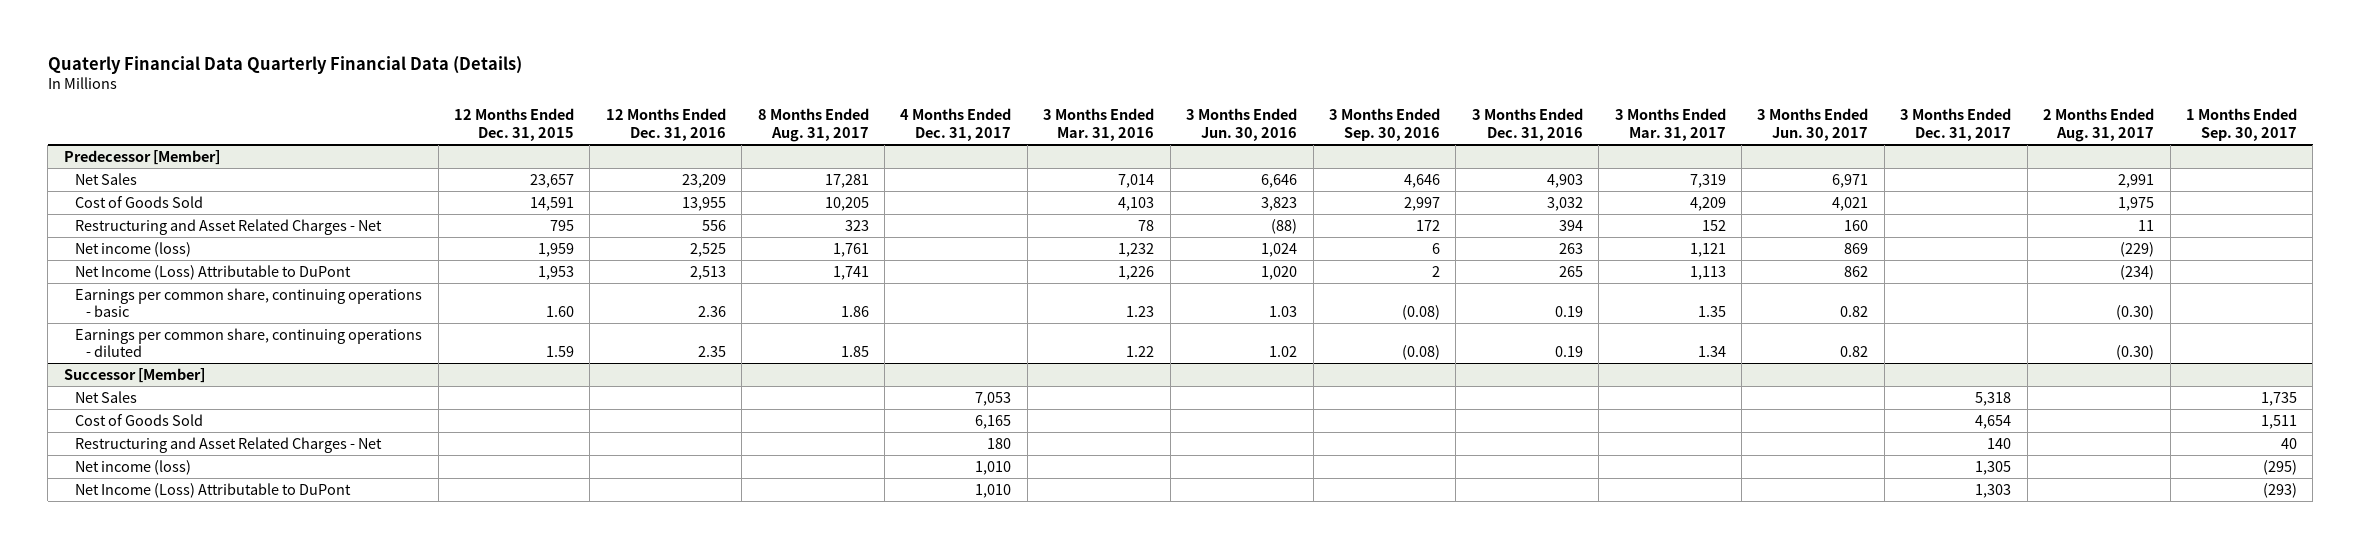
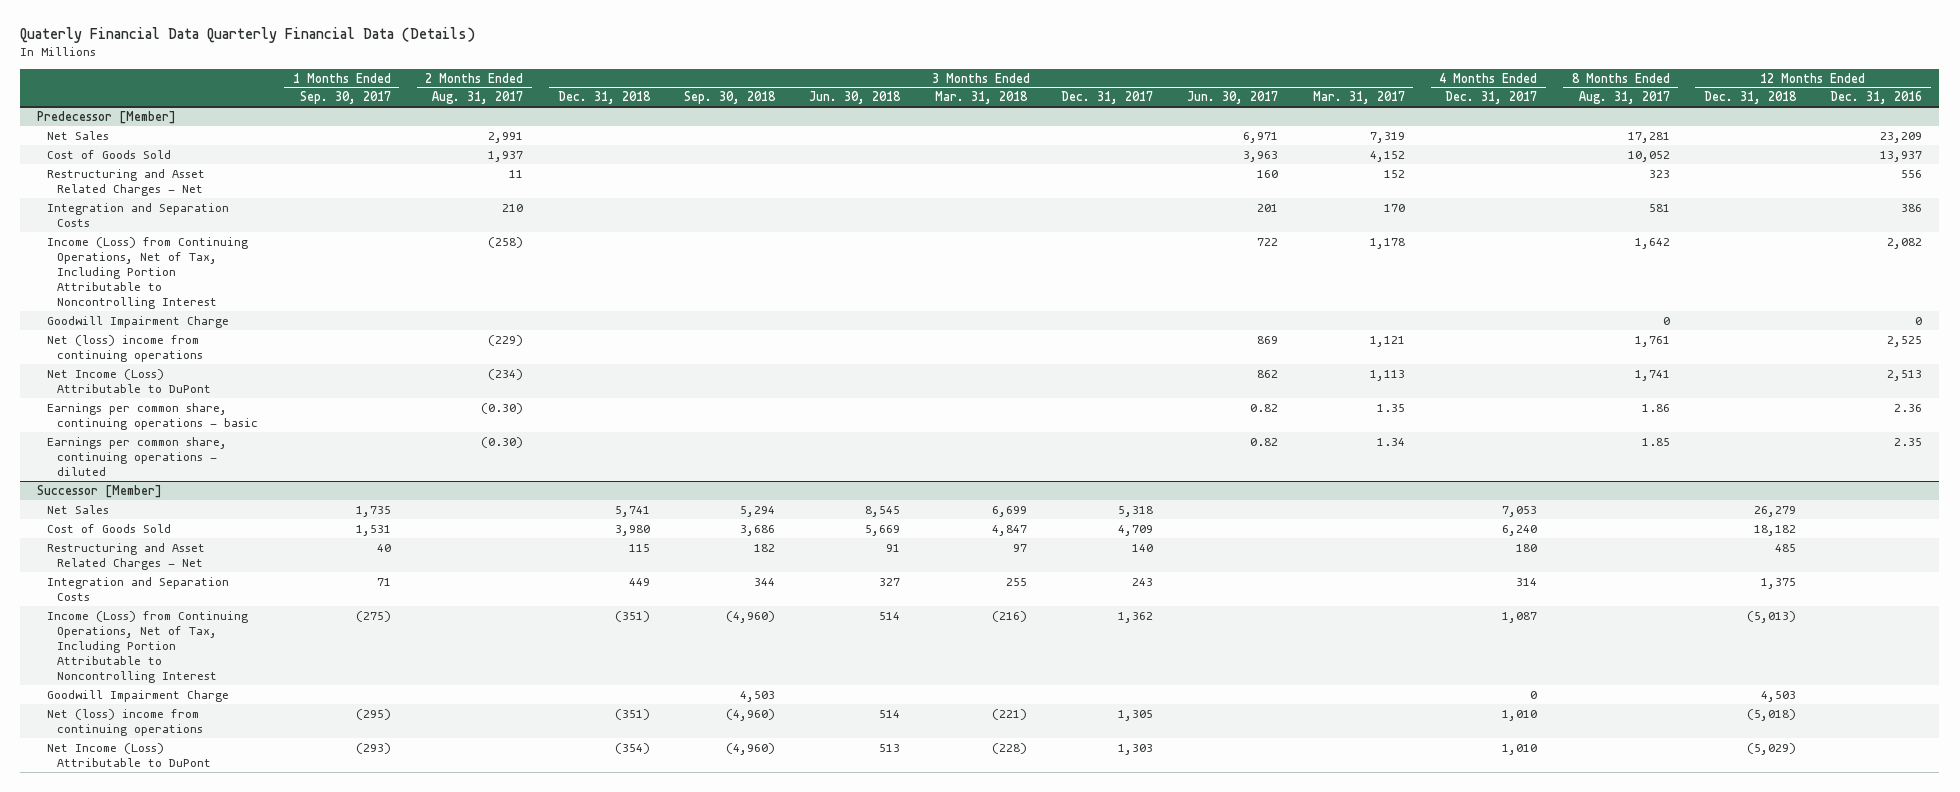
- | 12 Months Ended Dec. 31, 2015 | 12 Months Ended Dec. 31, 2016 | 8 Months Ended Aug. 31, 2017 | 4 Months Ended Dec. 31, 2017 | 3 Months Ended Mar. 31, 2016 | 3 Months Ended Jun. 30, 2016 | 3 Months Ended Sep. 30, 2016 | 3 Months Ended Dec. 31, 2016 | 3 Months Ended Mar. 31, 2017 | 3 Months Ended Jun. 30, 2017 | 3 Months Ended Dec. 31, 2017 | 2 Months Ended Aug. 31, 2017 | 1 Months Ended Sep. 30, 2017
+ | 1 Months Ended Sep. 30, 2017 | 2 Months Ended Aug. 31, 2017 | 3 Months Ended Dec. 31, 2018 | 3 Months Ended Sep. 30, 2018 | 3 Months Ended Jun. 30, 2018 | 3 Months Ended Mar. 31, 2018 | 3 Months Ended Dec. 31, 2017 | 3 Months Ended Jun. 30, 2017 | 3 Months Ended Mar. 31, 2017 | 4 Months Ended Dec. 31, 2017 | 8 Months Ended Aug. 31, 2017 | 12 Months Ended Dec. 31, 2018 | 12 Months Ended Dec. 31, 2016
@ Predecessor [Member]
- Cost of Goods Sold | 14,591 | 13,955 | 10,205 | | 4,103 | 3,823 | 2,997 | 3,032 | 4,209 | 4,021 | | 1,975 |
+ Cost of Goods Sold | | 1,937 | | | | | | 3,963 | 4,152 | | 10,052 | | 13,937
- Net income (loss) | 1,959 | 2,525 | 1,761 | | 1,232 | 1,024 | 6 | 263 | 1,121 | 869 | | (229) |
+ Integration and Separation Costs | | 210 | | | | | | 201 | 170 | | 581 | | 386
+ Income (Loss) from Continuing Operations, Net of Tax, Including Portion Attributable to Noncontrolling Interest | | (258) | | | | | | 722 | 1,178 | | 1,642 | | 2,082
+ Goodwill Impairment Charge | | | | | | | | | | | 0 | | 0
+ Net (loss) income from continuing operations | | (229) | | | | | | 869 | 1,121 | | 1,761 | | 2,525
@ Successor [Member]
- Cost of Goods Sold | | | | 6,165 | | | | | | | 4,654 | | 1,511
+ Cost of Goods Sold | 1,531 | | 3,980 | 3,686 | 5,669 | 4,847 | 4,709 | | | 6,240 | | 18,182 |
- Net income (loss) | | | | 1,010 | | | | | | | 1,305 | | (295)
+ Integration and Separation Costs | 71 | | 449 | 344 | 327 | 255 | 243 | | | 314 | | 1,375 |
+ Income (Loss) from Continuing Operations, Net of Tax, Including Portion Attributable to Noncontrolling Interest | (275) | | (351) | (4,960) | 514 | (216) | 1,362 | | | 1,087 | | (5,013) |
+ Goodwill Impairment Charge | | | | 4,503 | | | | | | 0 | | 4,503 |
+ Net (loss) income from continuing operations | (295) | | (351) | (4,960) | 514 | (221) | 1,305 | | | 1,010 | | (5,018) |

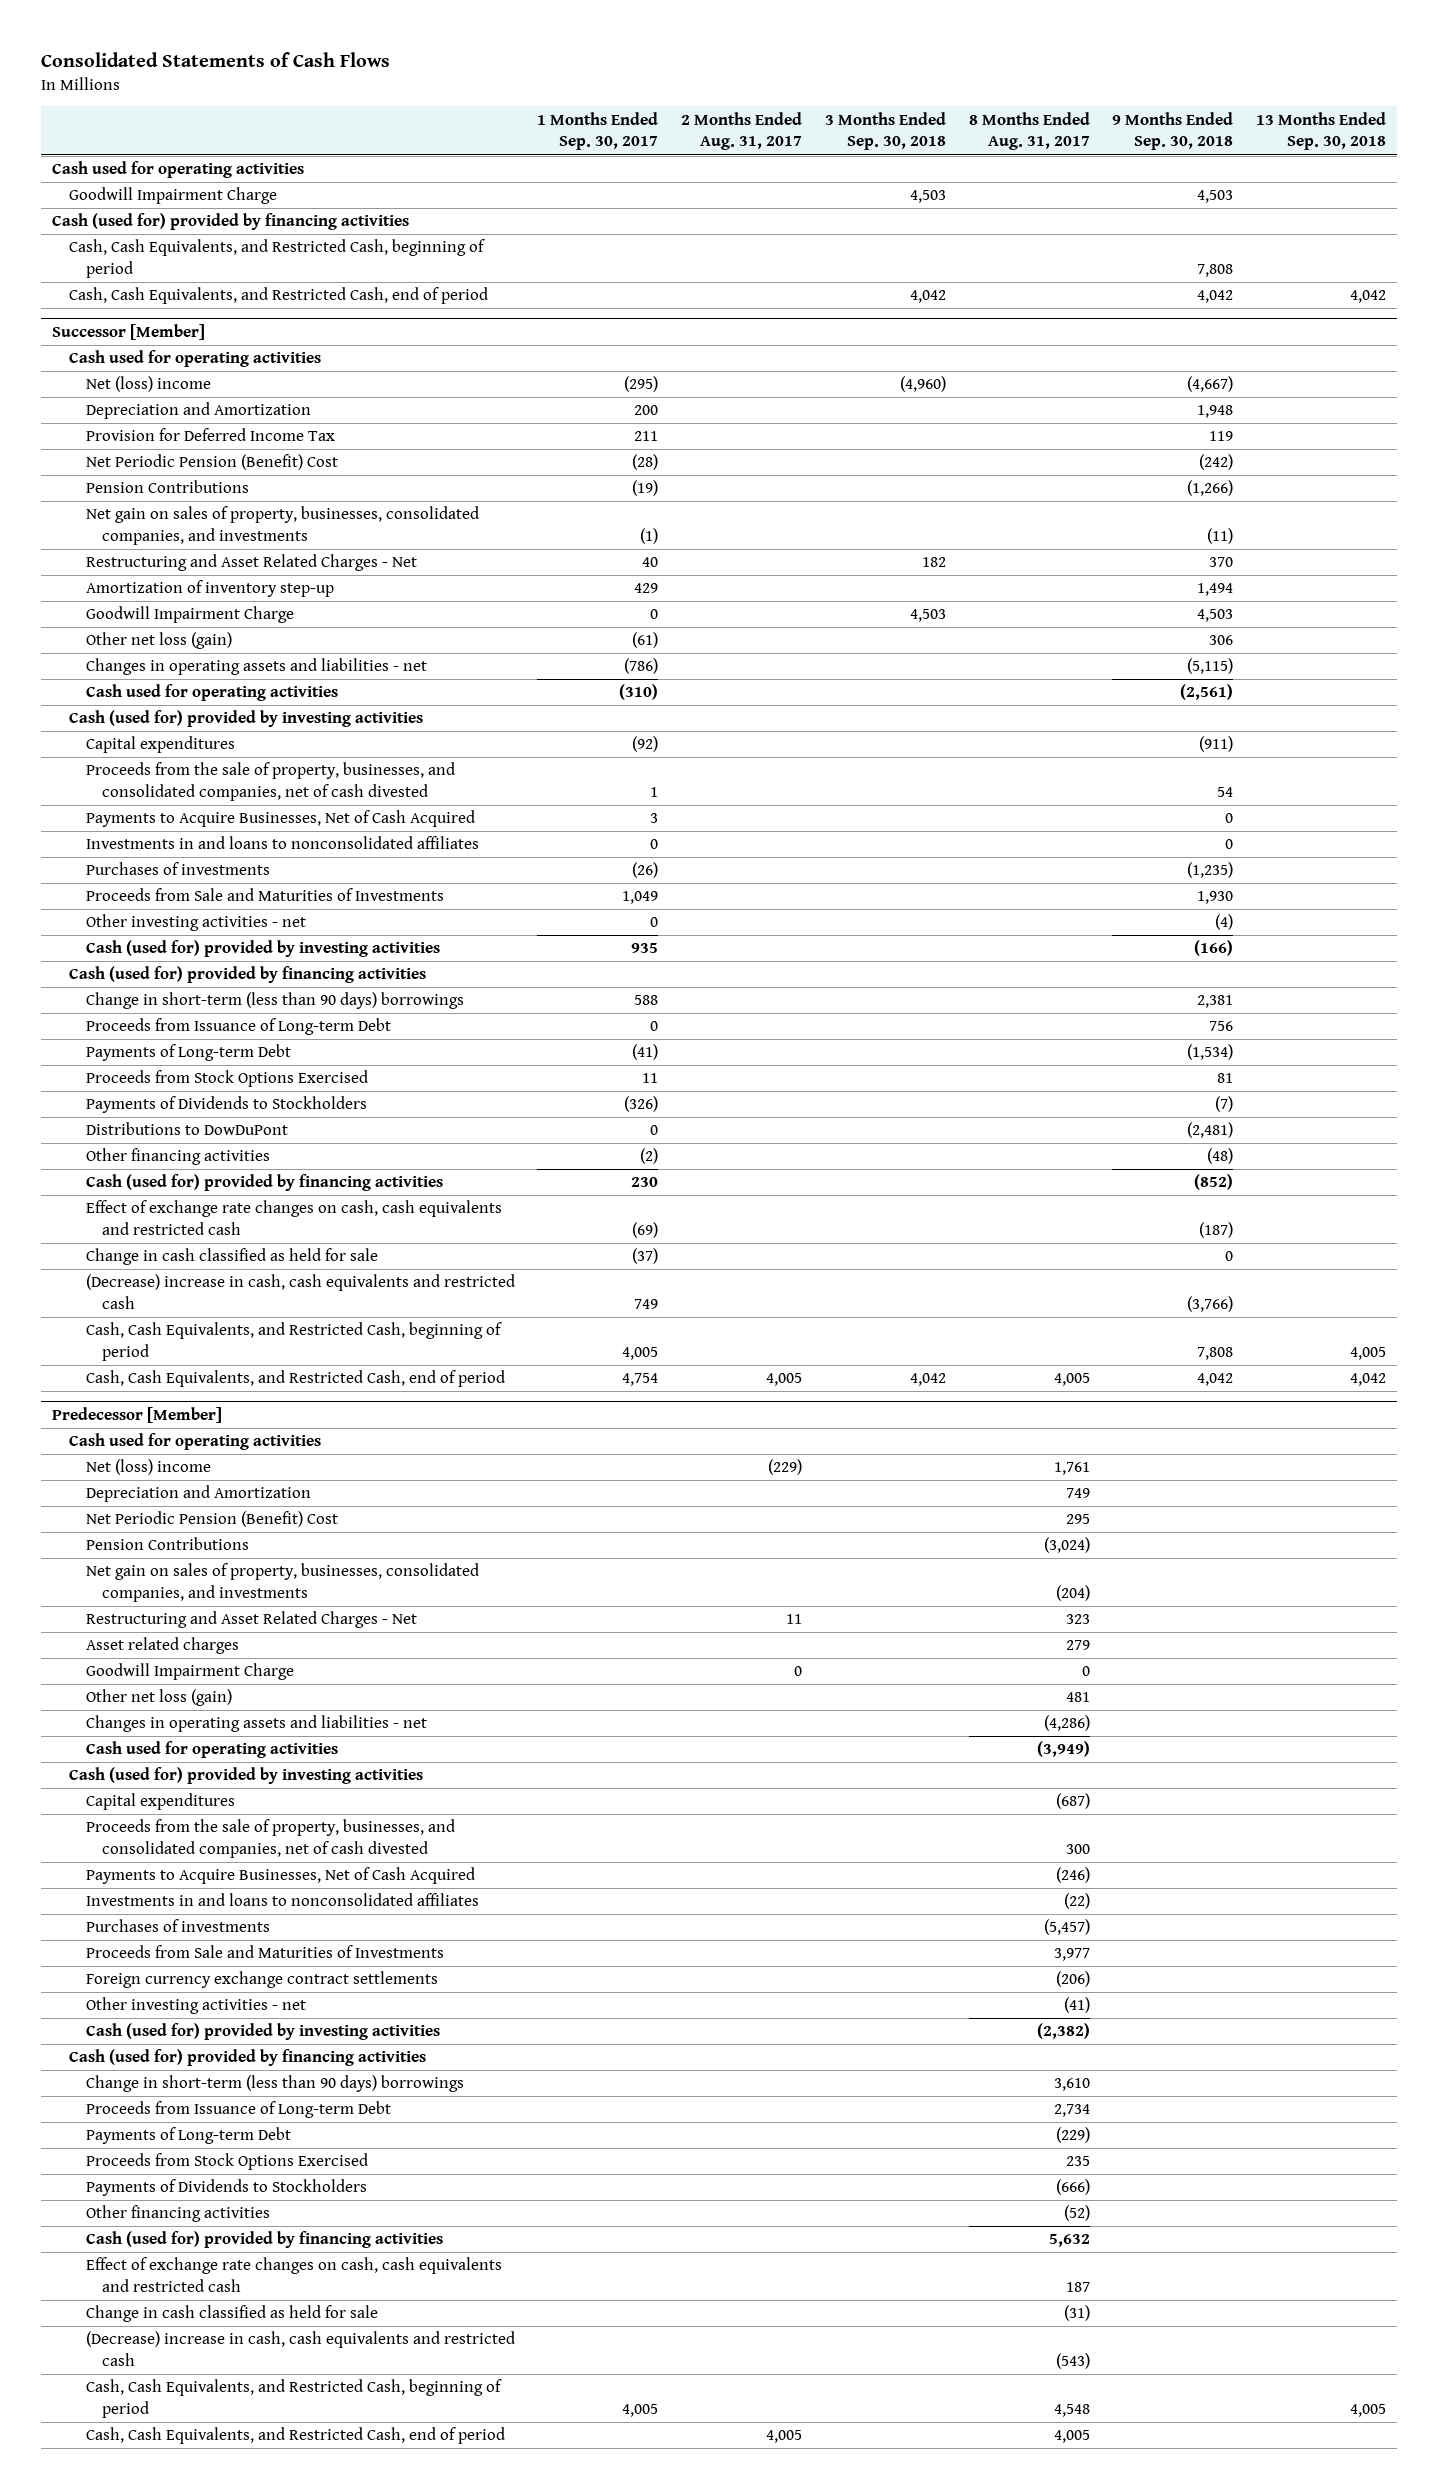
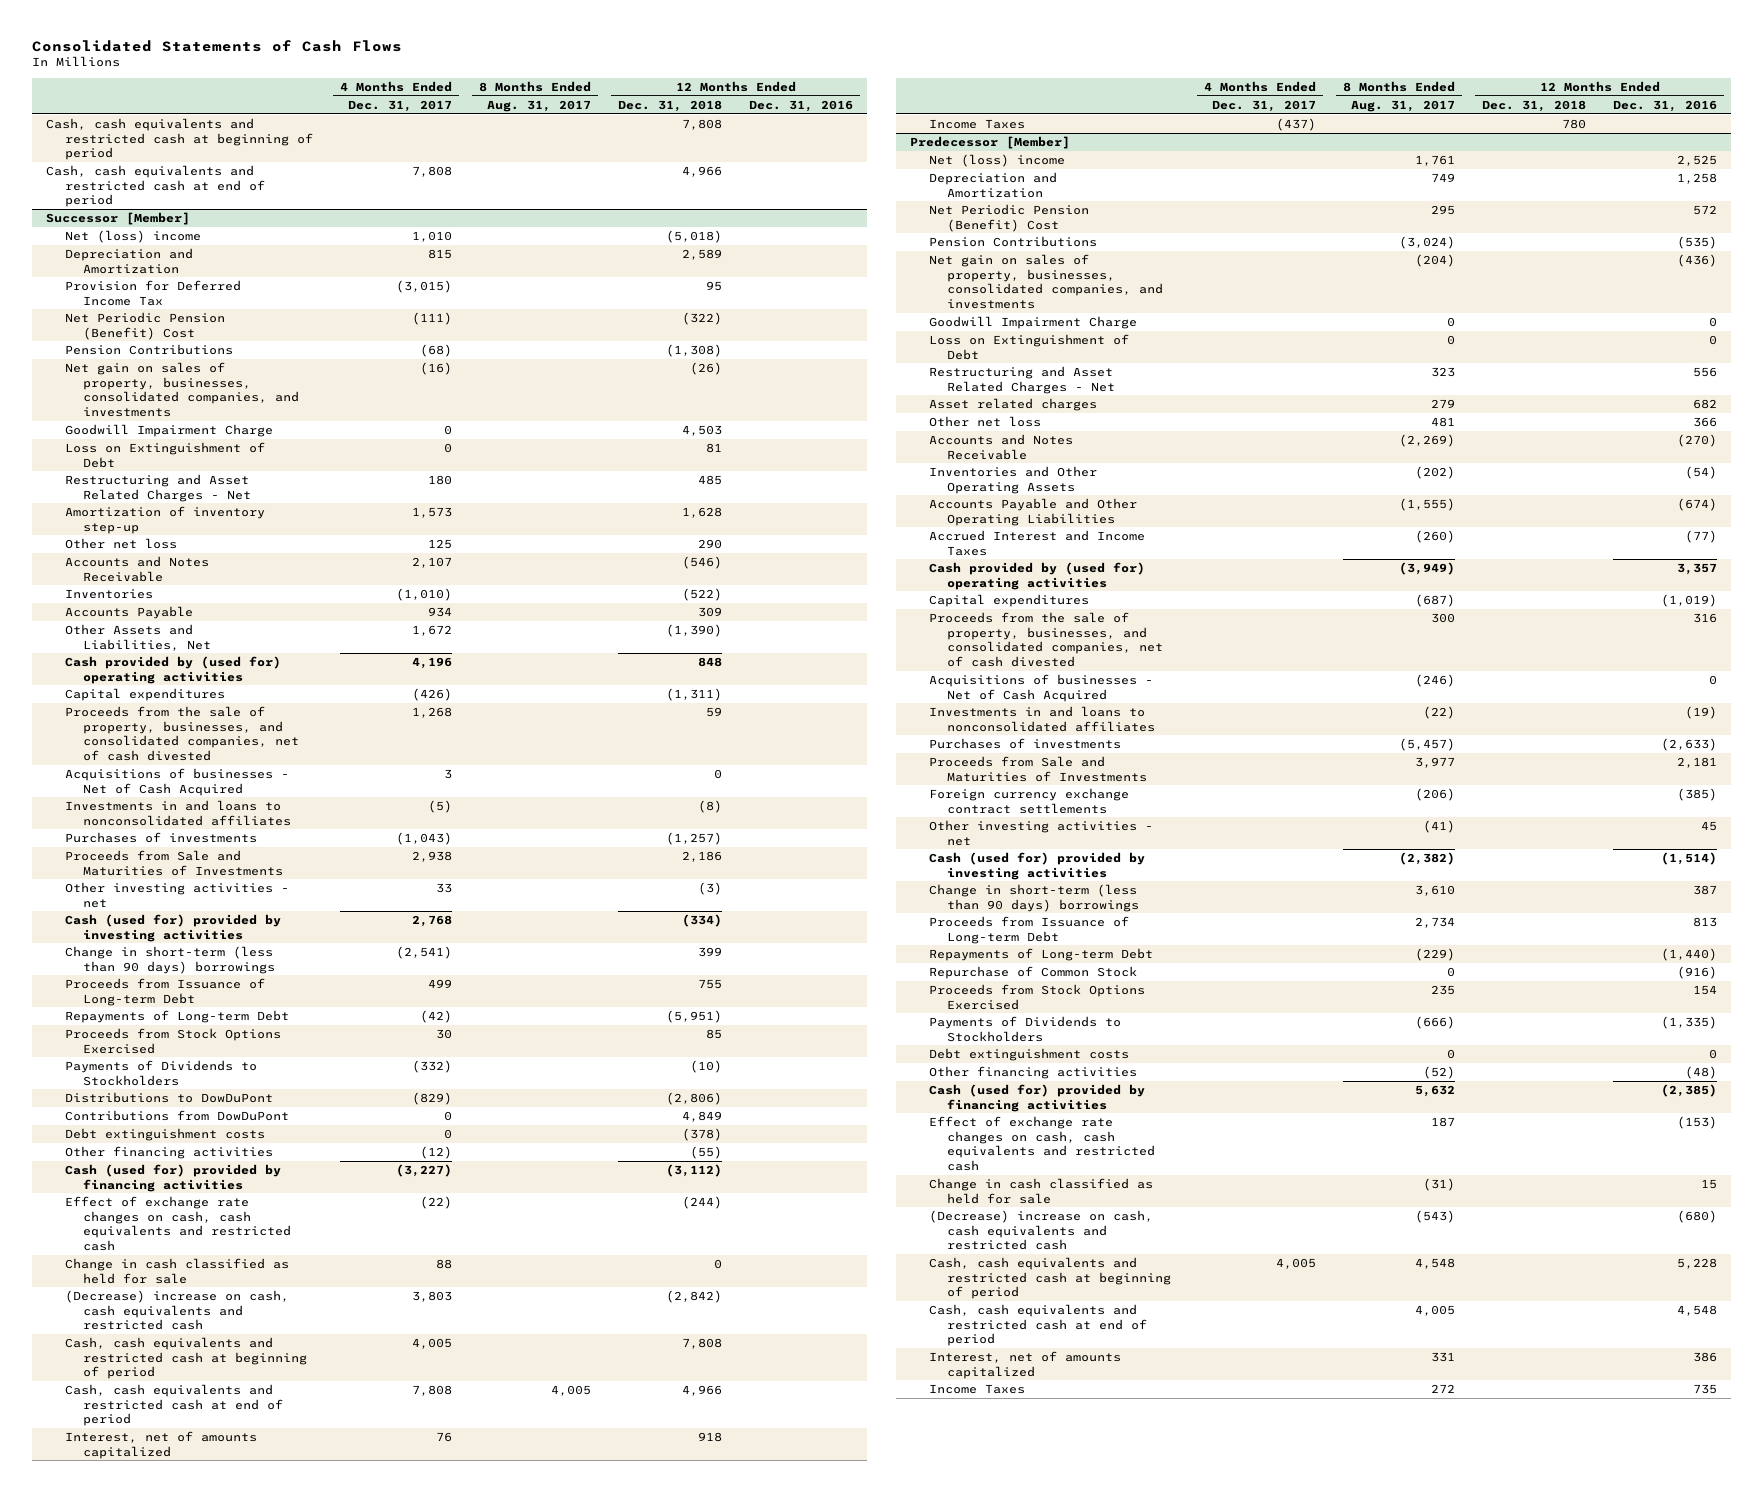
- | 1 Months Ended Sep. 30, 2017 | 2 Months Ended Aug. 31, 2017 | 3 Months Ended Sep. 30, 2018 | 8 Months Ended Aug. 31, 2017 | 9 Months Ended Sep. 30, 2018 | 13 Months Ended Sep. 30, 2018
+ | 4 Months Ended Dec. 31, 2017 | 8 Months Ended Aug. 31, 2017 | 12 Months Ended Dec. 31, 2018 | 12 Months Ended Dec. 31, 2016
- Cash used for operating activities
- Goodwill Impairment Charge | | | 4,503 | | 4,503 |
- Cash (used for) provided by financing activities
- Cash, Cash Equivalents, and Restricted Cash, beginning of period | | | | | 7,808 |
- Cash, Cash Equivalents, and Restricted Cash, end of period | | | 4,042 | | 4,042 | 4,042
+ Cash, cash equivalents and restricted cash at beginning of period | | | 7,808 |
+ Cash, cash equivalents and restricted cash at end of period | 7,808 | | 4,966 |
@ Successor [Member]
- Cash used for operating activities
moved up: Goodwill Impairment Charge | 0 | | 4,503 |
+ Loss on Extinguishment of Debt | 0 | | 81 |
- Other net loss (gain) | (61) | | | | 306 |
- Changes in operating assets and liabilities - net | (786) | | | | (5,115) |
- Cash used for operating activities | (310) | | | | (2,561) |
- Cash (used for) provided by investing activities
+ Other net loss | 125 | | 290 |
+ Accounts and Notes Receivable | 2,107 | | (546) |
+ Inventories | (1,010) | | (522) |
+ Accounts Payable | 934 | | 309 |
+ Other Assets and Liabilities, Net | 1,672 | | (1,390) |
+ Cash provided by (used for) operating activities | 4,196 | | 848 |
- Payments to Acquire Businesses, Net of Cash Acquired | 3 | | | | 0 |
+ Acquisitions of businesses - Net of Cash Acquired | 3 | | 0 |
- Cash (used for) provided by financing activities
- Payments of Long-term Debt | (41) | | | | (1,534) |
+ Repayments of Long-term Debt | (42) | | (5,951) |
+ Contributions from DowDuPont | 0 | | 4,849 |
+ Debt extinguishment costs | 0 | | (378) |
- (Decrease) increase in cash, cash equivalents and restricted cash | 749 | | | | (3,766) |
- Cash, Cash Equivalents, and Restricted Cash, beginning of period | 4,005 | | | | 7,808 | 4,005
- Cash, Cash Equivalents, and Restricted Cash, end of period | 4,754 | 4,005 | 4,042 | 4,005 | 4,042 | 4,042
+ (Decrease) increase on cash, cash equivalents and restricted cash | 3,803 | | (2,842) |
+ Cash, cash equivalents and restricted cash at beginning of period | 4,005 | | 7,808 |
+ Cash, cash equivalents and restricted cash at end of period | 7,808 | 4,005 | 4,966 |
+ Interest, net of amounts capitalized | 76 | | 918 |
+ Income Taxes | (437) | | 780 |
@ Predecessor [Member]
- Cash used for operating activities
moved up: Goodwill Impairment Charge | | 0 | | 0
+ Loss on Extinguishment of Debt | | 0 | | 0
- Other net loss (gain) | | | | 481 | |
- Changes in operating assets and liabilities - net | | | | (4,286) | |
- Cash used for operating activities | | | | (3,949) | |
- Cash (used for) provided by investing activities
+ Other net loss | | 481 | | 366
+ Accounts and Notes Receivable | | (2,269) | | (270)
+ Inventories and Other Operating Assets | | (202) | | (54)
+ Accounts Payable and Other Operating Liabilities | | (1,555) | | (674)
+ Accrued Interest and Income Taxes | | (260) | | (77)
+ Cash provided by (used for) operating activities | | (3,949) | | 3,357
- Payments to Acquire Businesses, Net of Cash Acquired | | | | (246) | |
+ Acquisitions of businesses - Net of Cash Acquired | | (246) | | 0
- Cash (used for) provided by financing activities
- Payments of Long-term Debt | | | | (229) | |
+ Repayments of Long-term Debt | | (229) | | (1,440)
+ Repurchase of Common Stock | | 0 | | (916)
+ Debt extinguishment costs | | 0 | | 0
- (Decrease) increase in cash, cash equivalents and restricted cash | | | | (543) | |
- Cash, Cash Equivalents, and Restricted Cash, beginning of period | 4,005 | | | 4,548 | | 4,005
- Cash, Cash Equivalents, and Restricted Cash, end of period | | 4,005 | | 4,005 | |
+ (Decrease) increase on cash, cash equivalents and restricted cash | | (543) | | (680)
+ Cash, cash equivalents and restricted cash at beginning of period | 4,005 | 4,548 | | 5,228
+ Cash, cash equivalents and restricted cash at end of period | | 4,005 | | 4,548
+ Interest, net of amounts capitalized | | 331 | | 386
+ Income Taxes | | 272 | | 735

